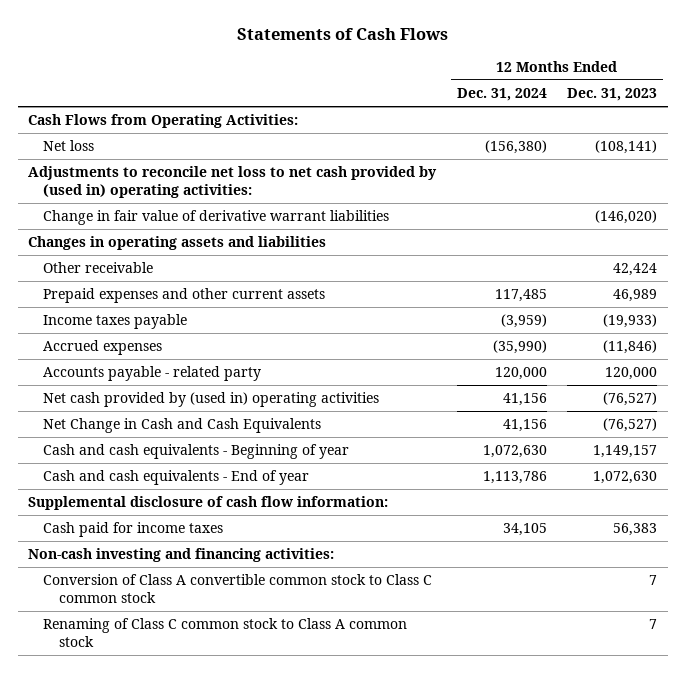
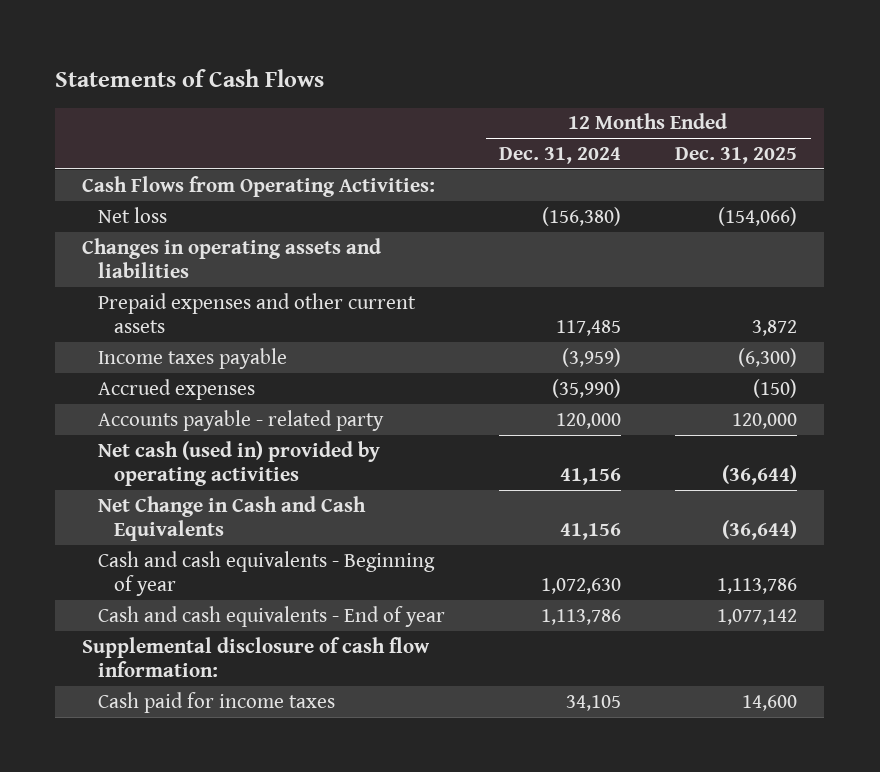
- | 12 Months Ended Dec. 31, 2024 | 12 Months Ended Dec. 31, 2023
+ | 12 Months Ended Dec. 31, 2024 | 12 Months Ended Dec. 31, 2025
- Adjustments to reconcile net loss to net cash provided by (used in) operating activities:
- Change in fair value of derivative warrant liabilities | | (146,020)
- Other receivable | | 42,424
- Net cash provided by (used in) operating activities | 41,156 | (76,527)
+ Net cash (used in) provided by operating activities | 41,156 | (36,644)
- Non-cash investing and financing activities:
- Conversion of Class A convertible common stock to Class C common stock | | 7
- Renaming of Class C common stock to Class A common stock | | 7

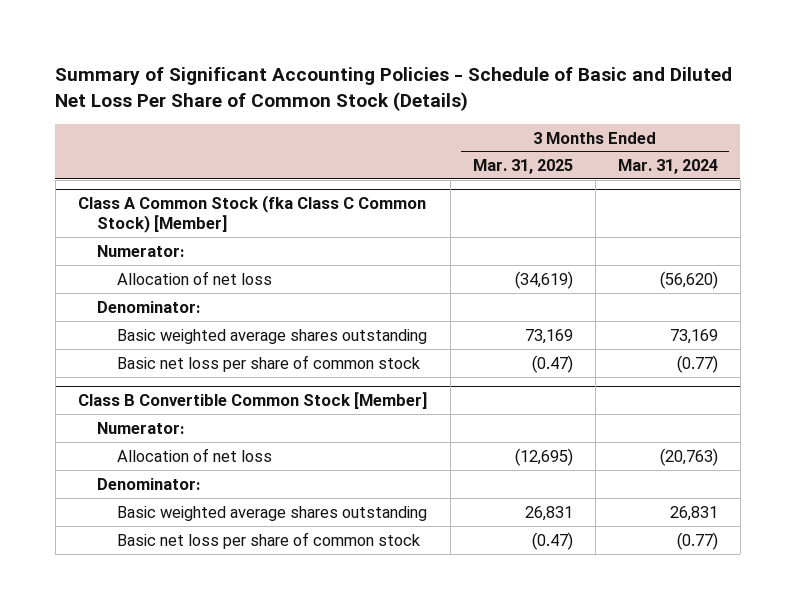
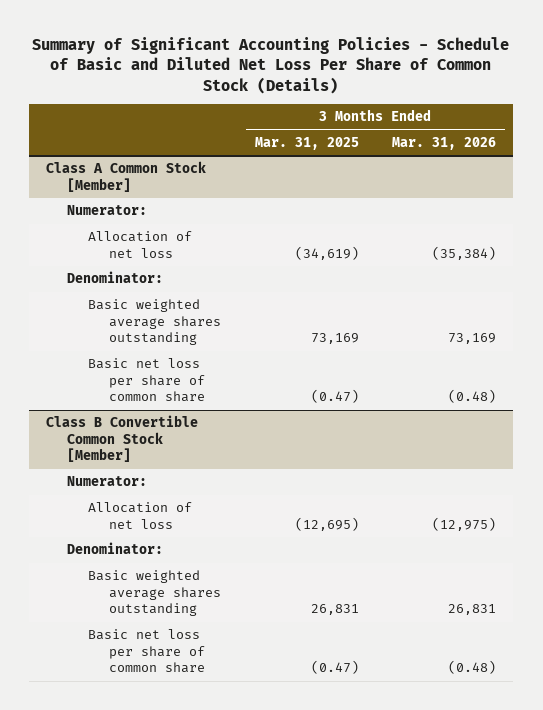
- | 3 Months Ended Mar. 31, 2025 | 3 Months Ended Mar. 31, 2024
+ | 3 Months Ended Mar. 31, 2025 | 3 Months Ended Mar. 31, 2026
- Class A Common Stock (fka Class C Common Stock) [Member]
+ Class A Common Stock [Member]
- Basic net loss per share of common stock | (0.47) | (0.77)
+ Basic net loss per share of common share | (0.47) | (0.48)
@ Class B Convertible Common Stock [Member]
- Basic net loss per share of common stock | (0.47) | (0.77)
+ Basic net loss per share of common share | (0.47) | (0.48)

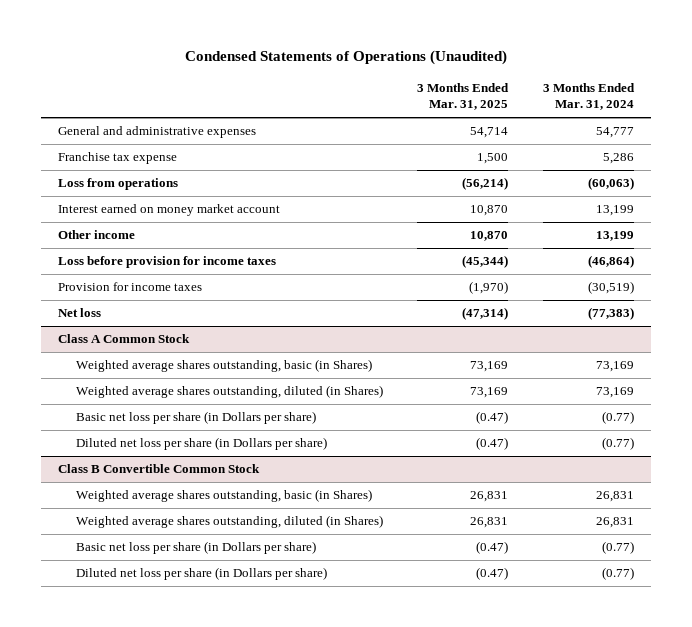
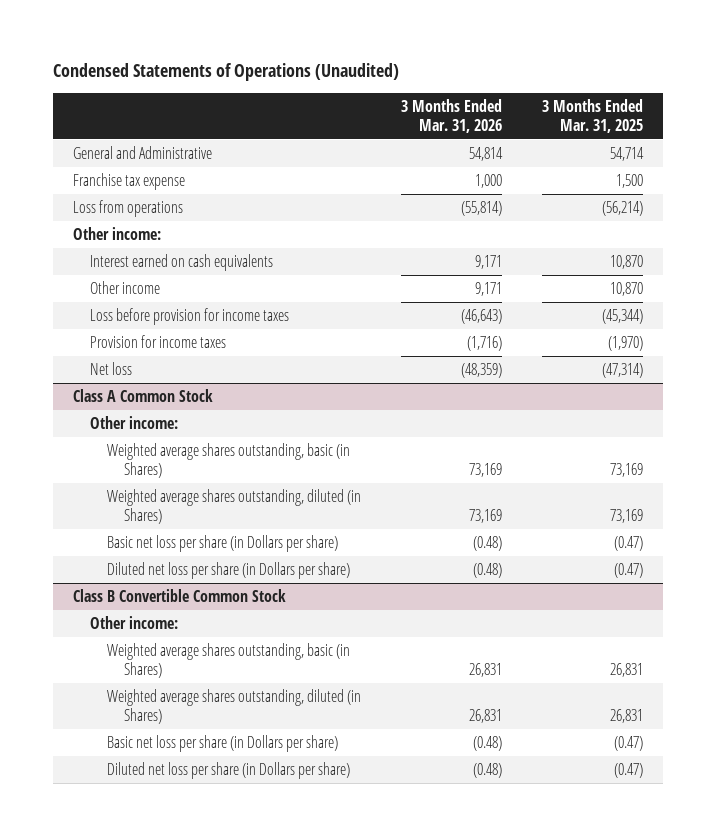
- | 3 Months Ended Mar. 31, 2025 | 3 Months Ended Mar. 31, 2024
+ | 3 Months Ended Mar. 31, 2026 | 3 Months Ended Mar. 31, 2025
- General and administrative expenses | 54,714 | 54,777
+ General and Administrative | 54,814 | 54,714
- Interest earned on money market account | 10,870 | 13,199
+ Other income:
+ Interest earned on cash equivalents | 9,171 | 10,870
@ Class A Common Stock
+ Other income:
@ Class B Convertible Common Stock
+ Other income:

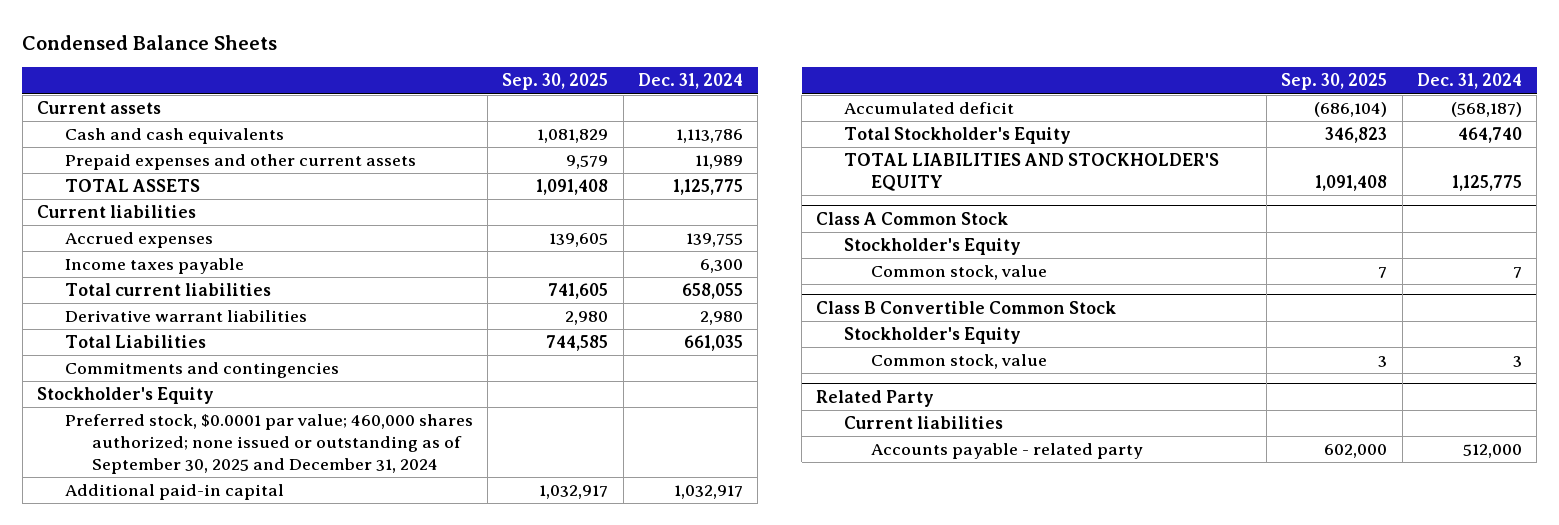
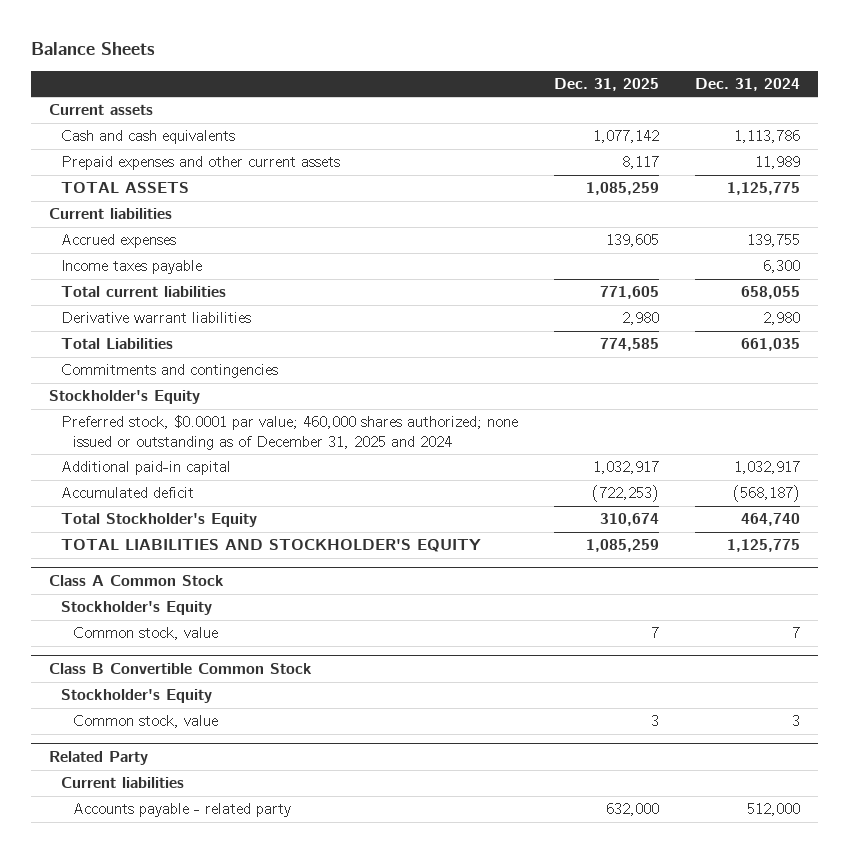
- Condensed Balance Sheets
+ Balance Sheets
- | Sep. 30, 2025 | Dec. 31, 2024
+ | Dec. 31, 2025 | Dec. 31, 2024
- Preferred stock, $0.0001 par value; 460,000 shares authorized; none issued or outstanding as of September 30, 2025 and December 31, 2024
+ Preferred stock, $0.0001 par value; 460,000 shares authorized; none issued or outstanding as of December 31, 2025 and 2024

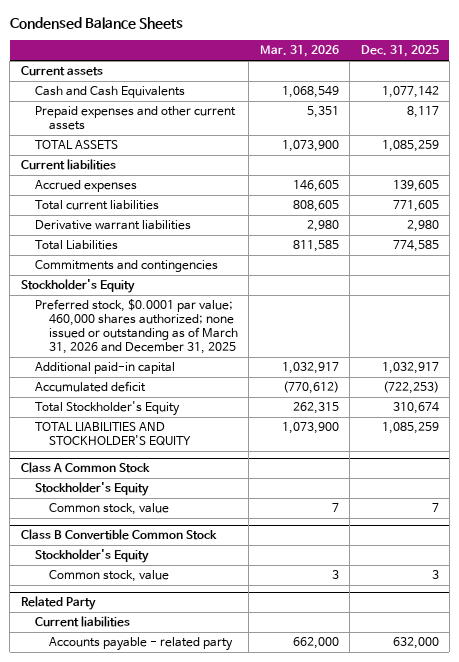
- Balance Sheets
+ Condensed Balance Sheets
- | Dec. 31, 2025 | Dec. 31, 2024
+ | Mar. 31, 2026 | Dec. 31, 2025
- Cash and cash equivalents | 1,077,142 | 1,113,786
+ Cash and Cash Equivalents | 1,068,549 | 1,077,142
- Income taxes payable | | 6,300
- Preferred stock, $0.0001 par value; 460,000 shares authorized; none issued or outstanding as of December 31, 2025 and 2024
+ Preferred stock, $0.0001 par value; 460,000 shares authorized; none issued or outstanding as of March 31, 2026 and December 31, 2025

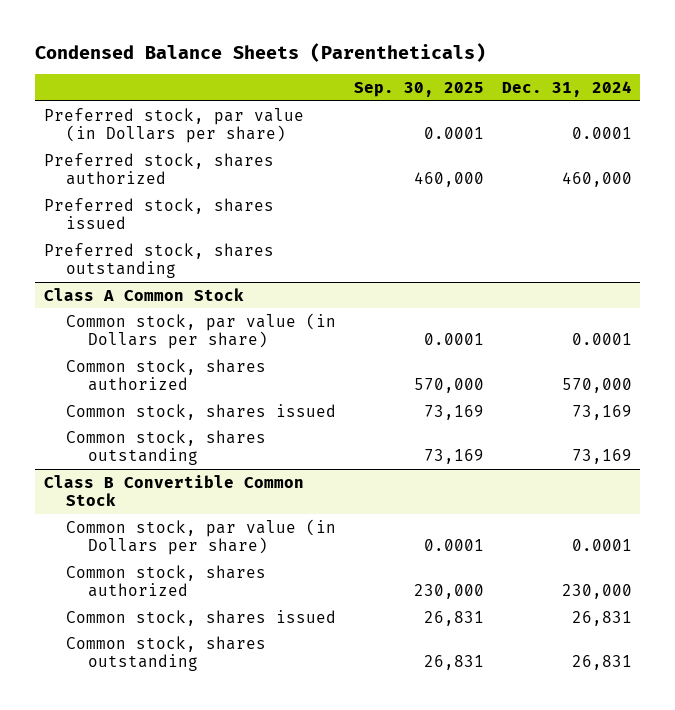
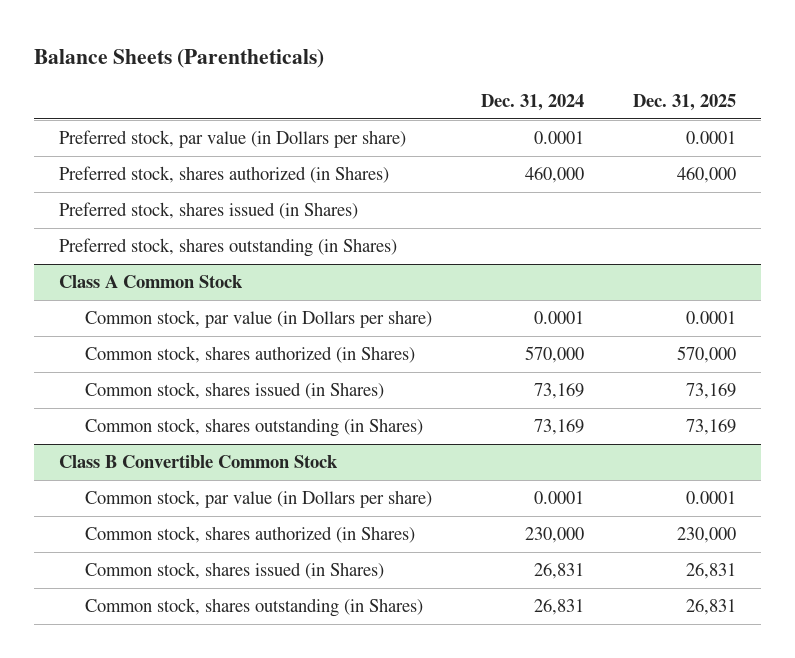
- Condensed Balance Sheets (Parentheticals)
+ Balance Sheets (Parentheticals)
- | Sep. 30, 2025 | Dec. 31, 2024
+ | Dec. 31, 2024 | Dec. 31, 2025
- Preferred stock, shares authorized | 460,000 | 460,000
- Preferred stock, shares issued
- Preferred stock, shares outstanding
+ Preferred stock, shares authorized (in Shares) | 460,000 | 460,000
+ Preferred stock, shares issued (in Shares)
+ Preferred stock, shares outstanding (in Shares)
@ Class A Common Stock
- Common stock, shares authorized | 570,000 | 570,000
- Common stock, shares issued | 73,169 | 73,169
- Common stock, shares outstanding | 73,169 | 73,169
+ Common stock, shares authorized (in Shares) | 570,000 | 570,000
+ Common stock, shares issued (in Shares) | 73,169 | 73,169
+ Common stock, shares outstanding (in Shares) | 73,169 | 73,169
@ Class B Convertible Common Stock
- Common stock, shares authorized | 230,000 | 230,000
- Common stock, shares issued | 26,831 | 26,831
- Common stock, shares outstanding | 26,831 | 26,831
+ Common stock, shares authorized (in Shares) | 230,000 | 230,000
+ Common stock, shares issued (in Shares) | 26,831 | 26,831
+ Common stock, shares outstanding (in Shares) | 26,831 | 26,831

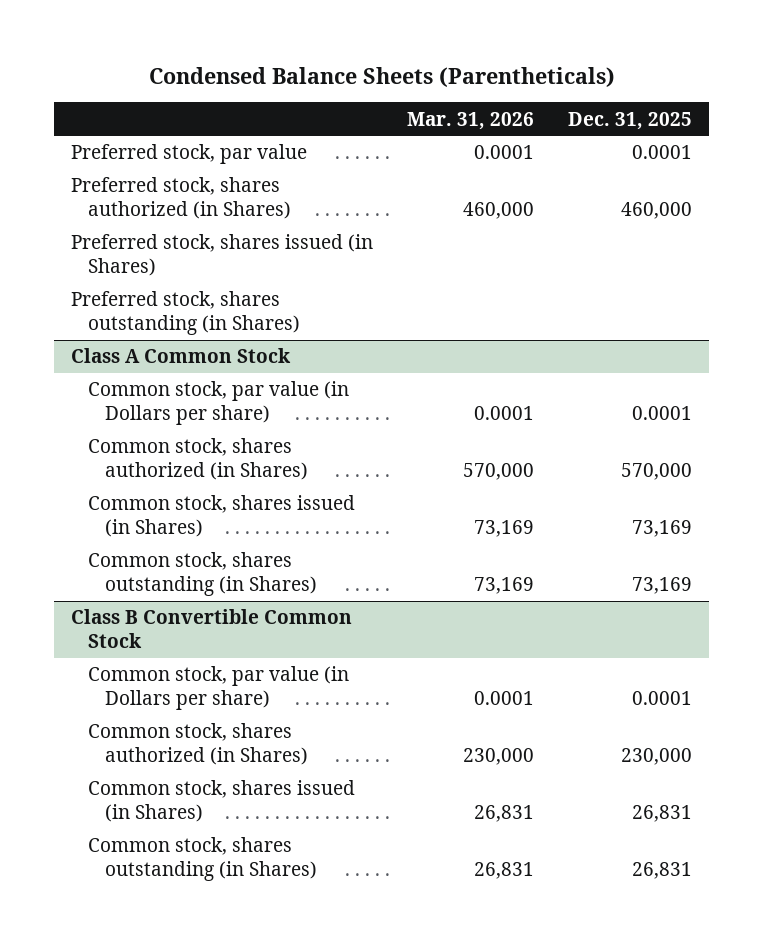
- Balance Sheets (Parentheticals)
+ Condensed Balance Sheets (Parentheticals)
- | Dec. 31, 2024 | Dec. 31, 2025
+ | Mar. 31, 2026 | Dec. 31, 2025
- Preferred stock, par value (in Dollars per share) | 0.0001 | 0.0001
+ Preferred stock, par value | 0.0001 | 0.0001

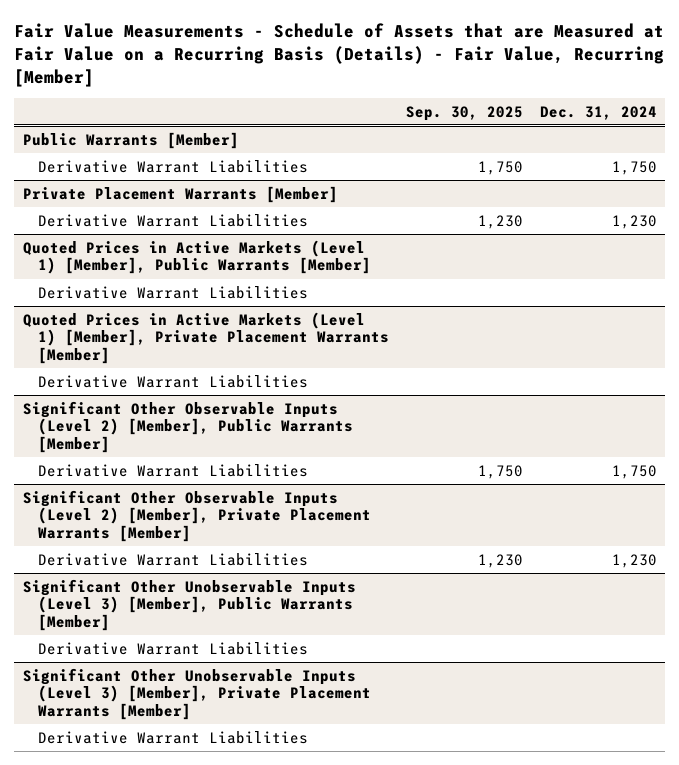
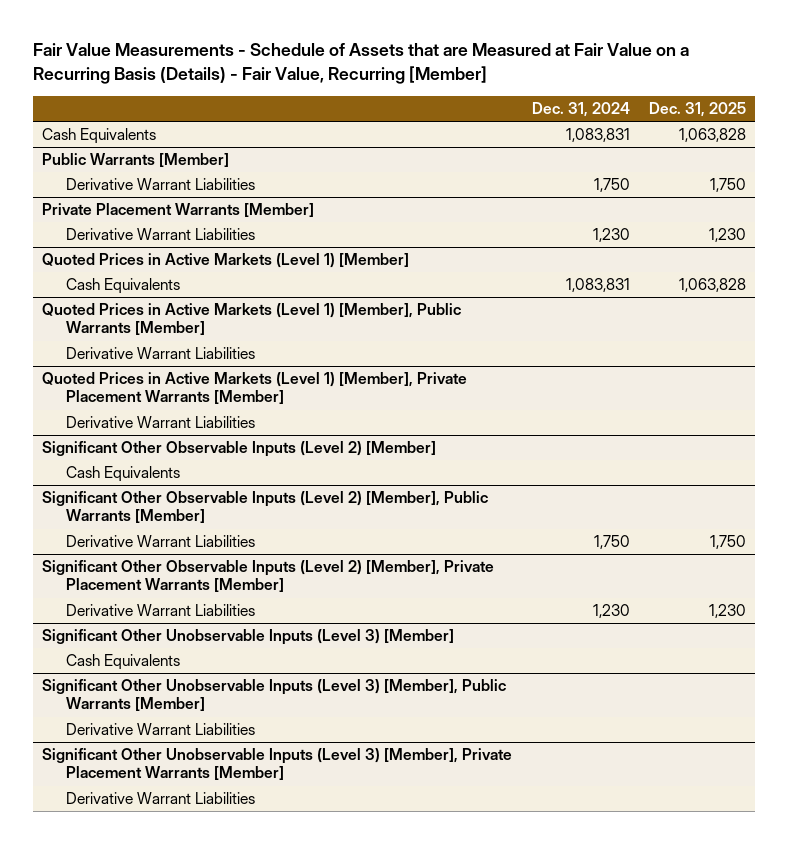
- | Sep. 30, 2025 | Dec. 31, 2024
+ | Dec. 31, 2024 | Dec. 31, 2025
+ Cash Equivalents | 1,083,831 | 1,063,828
+ Quoted Prices in Active Markets (Level 1) [Member]
+ Cash Equivalents | 1,083,831 | 1,063,828
+ Significant Other Observable Inputs (Level 2) [Member]
+ Cash Equivalents
+ Significant Other Unobservable Inputs (Level 3) [Member]
+ Cash Equivalents

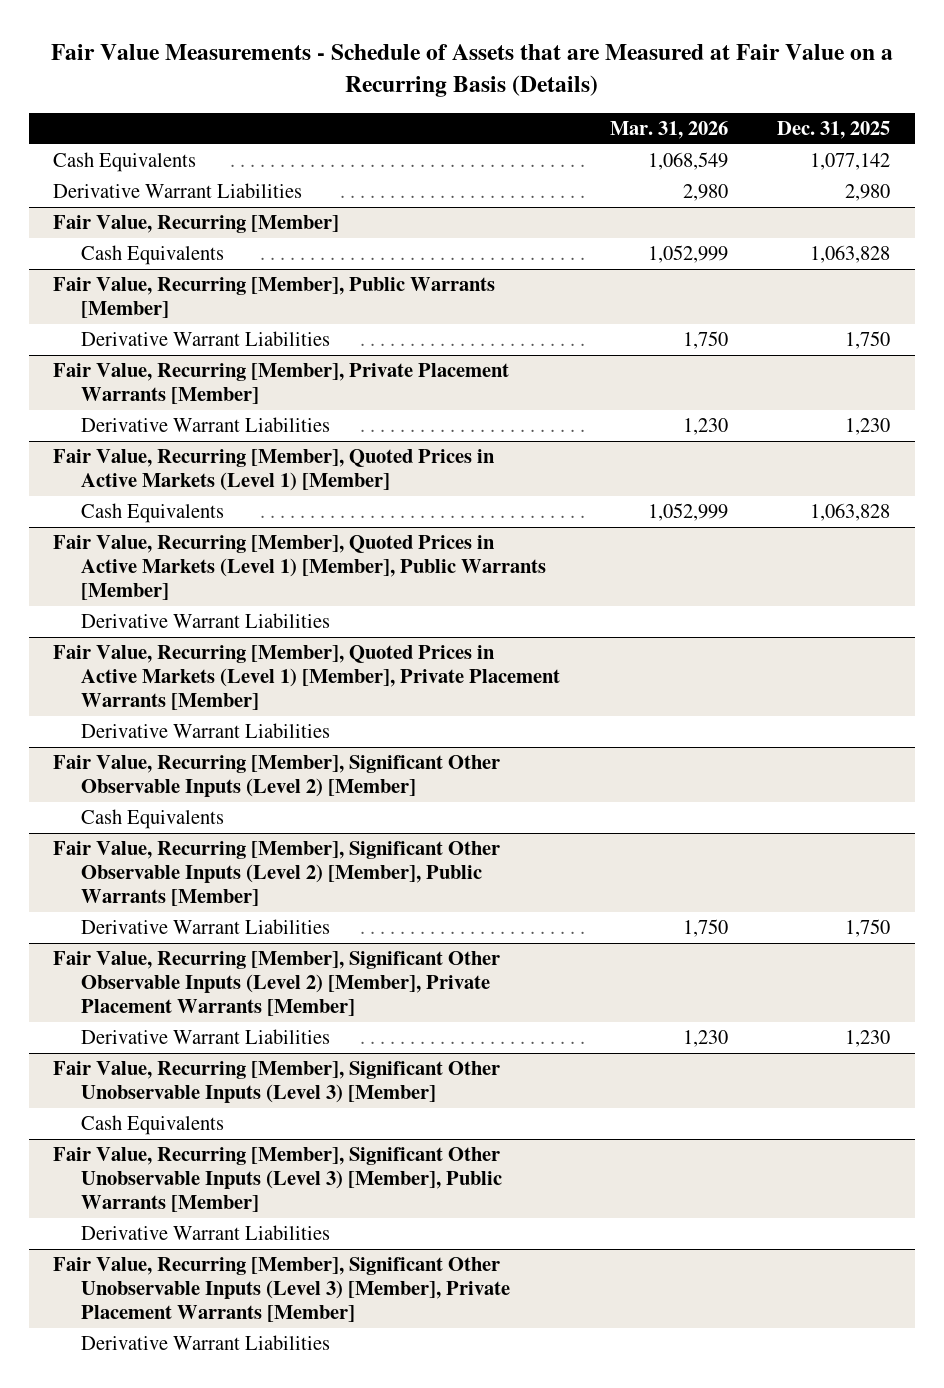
- Fair Value Measurements - Schedule of Assets that are Measured at Fair Value on a Recurring Basis (Details) - Fair Value, Recurring [Member]
+ Fair Value Measurements - Schedule of Assets that are Measured at Fair Value on a Recurring Basis (Details)
- | Dec. 31, 2024 | Dec. 31, 2025
+ | Mar. 31, 2026 | Dec. 31, 2025
+ Cash Equivalents | 1,068,549 | 1,077,142
+ Derivative Warrant Liabilities | 2,980 | 2,980
+ Fair Value, Recurring [Member]
- Public Warrants [Member]
+ Fair Value, Recurring [Member], Public Warrants [Member]
- Private Placement Warrants [Member]
+ Fair Value, Recurring [Member], Private Placement Warrants [Member]
- Quoted Prices in Active Markets (Level 1) [Member]
+ Fair Value, Recurring [Member], Quoted Prices in Active Markets (Level 1) [Member]
- Quoted Prices in Active Markets (Level 1) [Member], Public Warrants [Member]
+ Fair Value, Recurring [Member], Quoted Prices in Active Markets (Level 1) [Member], Public Warrants [Member]
- Quoted Prices in Active Markets (Level 1) [Member], Private Placement Warrants [Member]
+ Fair Value, Recurring [Member], Quoted Prices in Active Markets (Level 1) [Member], Private Placement Warrants [Member]
- Significant Other Observable Inputs (Level 2) [Member]
+ Fair Value, Recurring [Member], Significant Other Observable Inputs (Level 2) [Member]
- Significant Other Observable Inputs (Level 2) [Member], Public Warrants [Member]
+ Fair Value, Recurring [Member], Significant Other Observable Inputs (Level 2) [Member], Public Warrants [Member]
- Significant Other Observable Inputs (Level 2) [Member], Private Placement Warrants [Member]
+ Fair Value, Recurring [Member], Significant Other Observable Inputs (Level 2) [Member], Private Placement Warrants [Member]
- Significant Other Unobservable Inputs (Level 3) [Member]
+ Fair Value, Recurring [Member], Significant Other Unobservable Inputs (Level 3) [Member]
- Significant Other Unobservable Inputs (Level 3) [Member], Public Warrants [Member]
+ Fair Value, Recurring [Member], Significant Other Unobservable Inputs (Level 3) [Member], Public Warrants [Member]
- Significant Other Unobservable Inputs (Level 3) [Member], Private Placement Warrants [Member]
+ Fair Value, Recurring [Member], Significant Other Unobservable Inputs (Level 3) [Member], Private Placement Warrants [Member]

